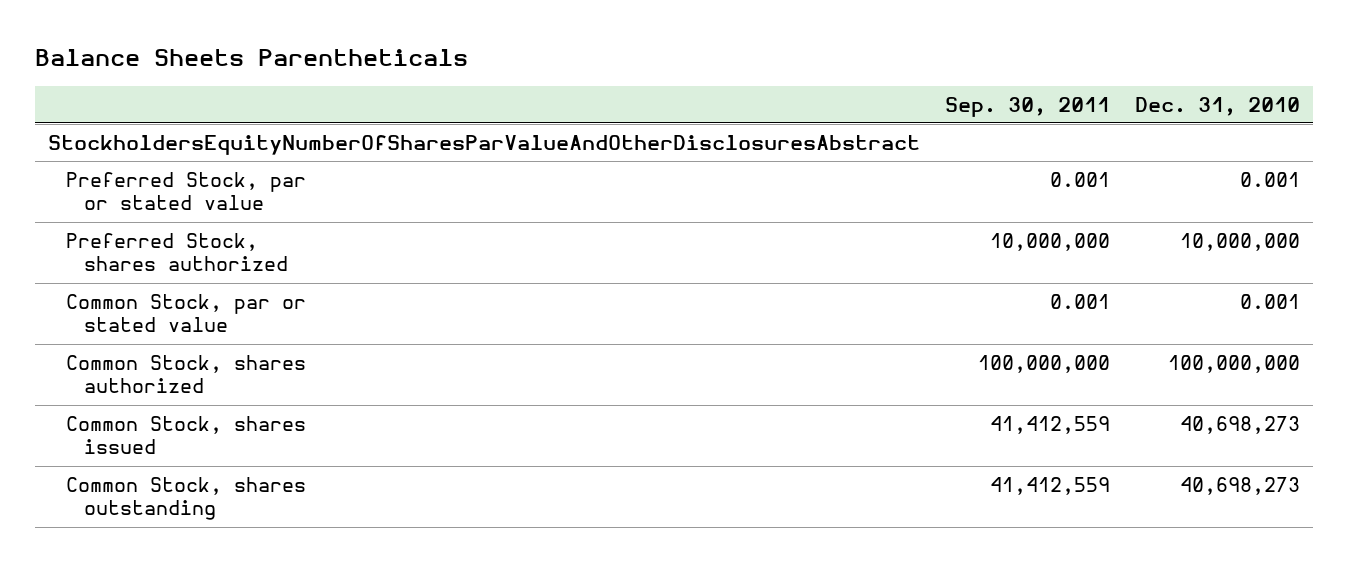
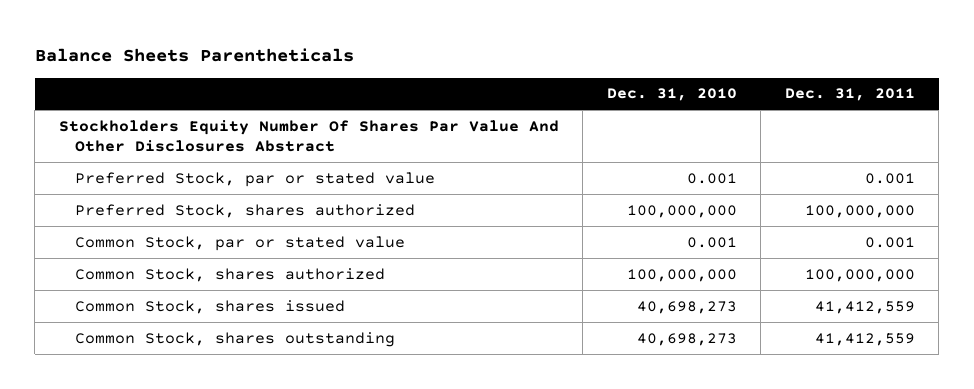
- | Sep. 30, 2011 | Dec. 31, 2010
+ | Dec. 31, 2010 | Dec. 31, 2011
- StockholdersEquityNumberOfSharesParValueAndOtherDisclosuresAbstract
+ Stockholders Equity Number Of Shares Par Value And Other Disclosures Abstract
- Preferred Stock, shares authorized | 10,000,000 | 10,000,000
+ Preferred Stock, shares authorized | 100,000,000 | 100,000,000

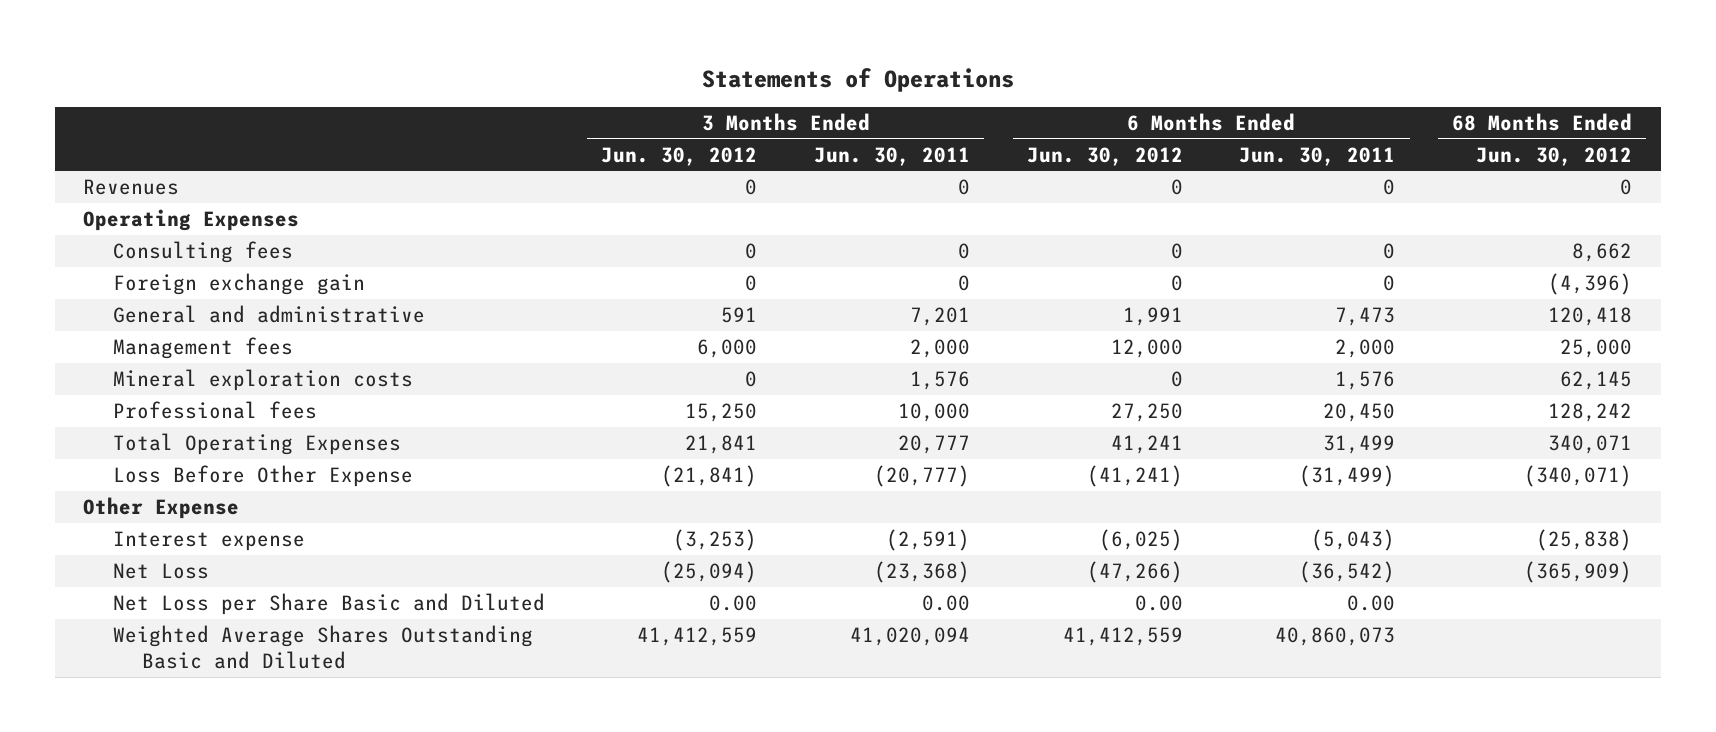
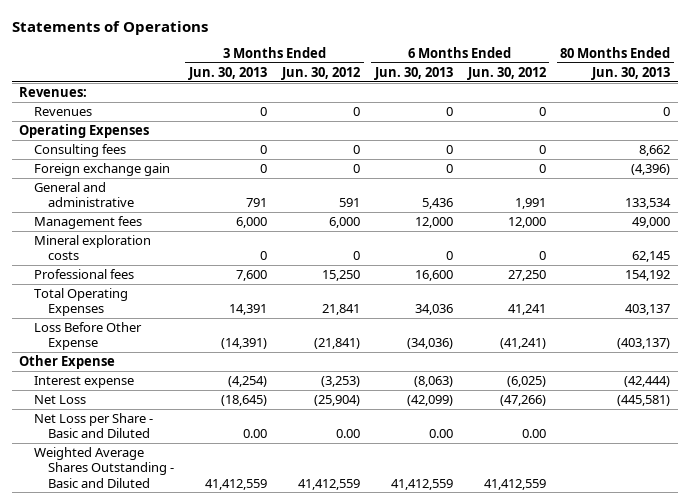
- | 3 Months Ended Jun. 30, 2012 | 3 Months Ended Jun. 30, 2011 | 6 Months Ended Jun. 30, 2012 | 6 Months Ended Jun. 30, 2011 | 68 Months Ended Jun. 30, 2012
+ | 3 Months Ended Jun. 30, 2013 | 3 Months Ended Jun. 30, 2012 | 6 Months Ended Jun. 30, 2013 | 6 Months Ended Jun. 30, 2012 | 80 Months Ended Jun. 30, 2013
+ Revenues:
- Net Loss | (25,094) | (23,368) | (47,266) | (36,542) | (365,909)
- Net Loss per Share Basic and Diluted | 0.00 | 0.00 | 0.00 | 0.00 |
- Weighted Average Shares Outstanding Basic and Diluted | 41,412,559 | 41,020,094 | 41,412,559 | 40,860,073 |
+ Net Loss | (18,645) | (25,904) | (42,099) | (47,266) | (445,581)
+ Net Loss per Share - Basic and Diluted | 0.00 | 0.00 | 0.00 | 0.00 |
+ Weighted Average Shares Outstanding - Basic and Diluted | 41,412,559 | 41,412,559 | 41,412,559 | 41,412,559 |

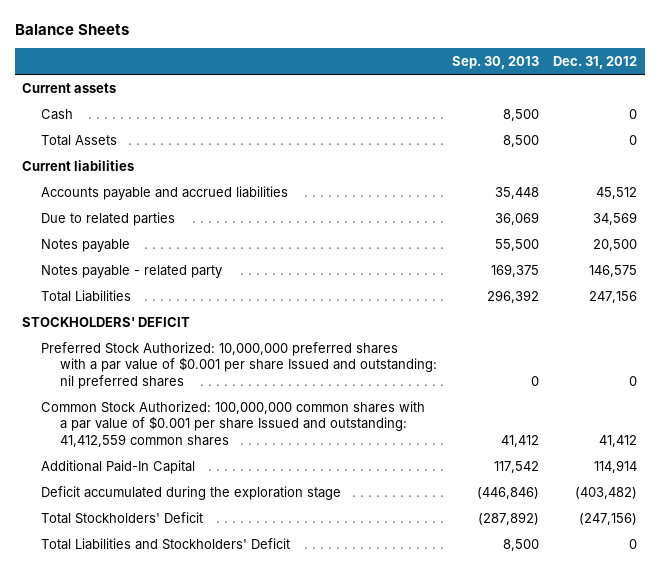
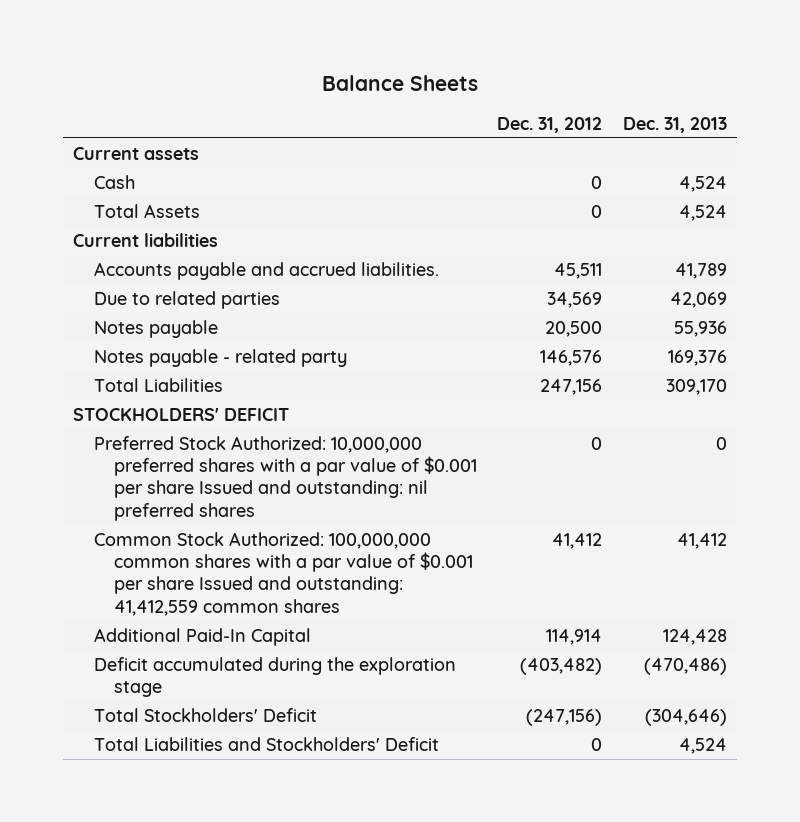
- | Sep. 30, 2013 | Dec. 31, 2012
+ | Dec. 31, 2012 | Dec. 31, 2013
- Accounts payable and accrued liabilities | 35,448 | 45,512
+ Accounts payable and accrued liabilities. | 45,511 | 41,789
- Notes payable - related party | 169,375 | 146,575
+ Notes payable - related party | 146,576 | 169,376

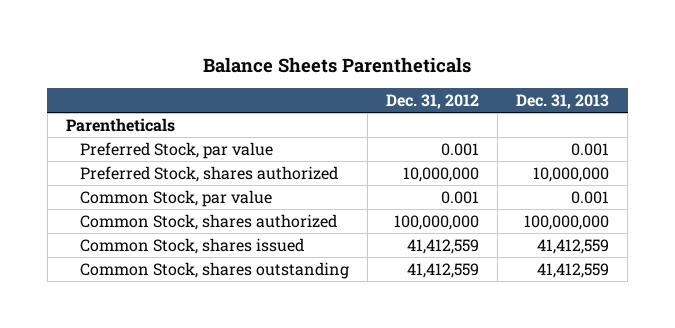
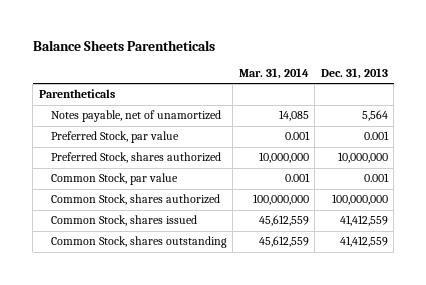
- | Dec. 31, 2012 | Dec. 31, 2013
+ | Mar. 31, 2014 | Dec. 31, 2013
+ Notes payable, net of unamortized | 14,085 | 5,564

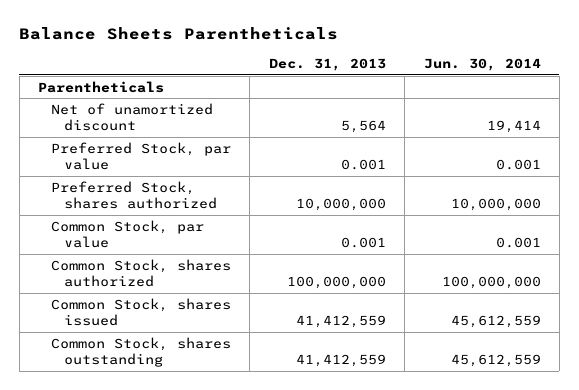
- | Mar. 31, 2014 | Dec. 31, 2013
+ | Dec. 31, 2013 | Jun. 30, 2014
- Notes payable, net of unamortized | 14,085 | 5,564
+ Net of unamortized discount | 5,564 | 19,414

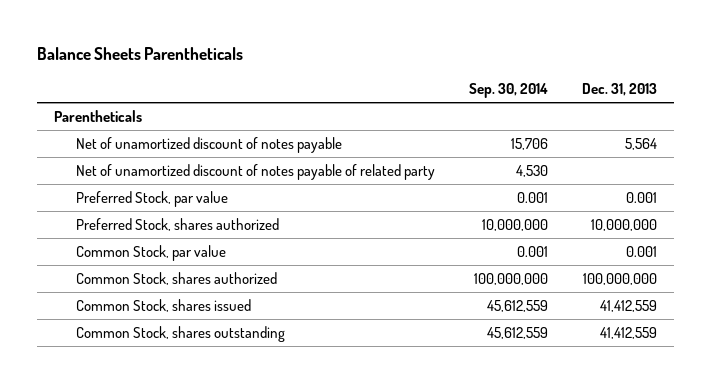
- | Dec. 31, 2013 | Jun. 30, 2014
+ | Sep. 30, 2014 | Dec. 31, 2013
- Net of unamortized discount | 5,564 | 19,414
+ Net of unamortized discount of notes payable | 15,706 | 5,564
+ Net of unamortized discount of notes payable of related party | 4,530 |

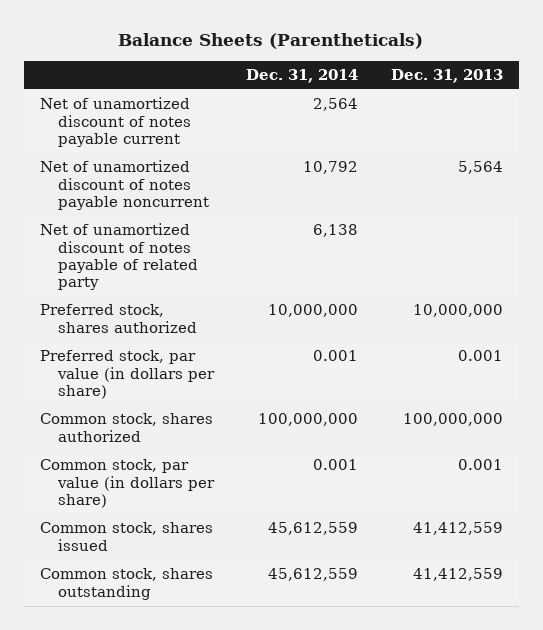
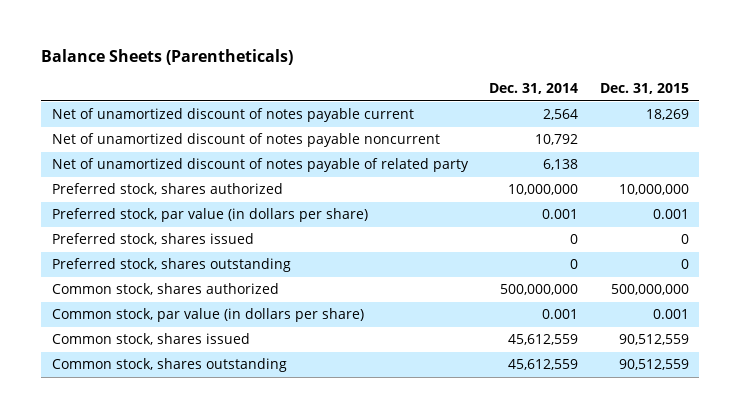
- | Dec. 31, 2014 | Dec. 31, 2013
+ | Dec. 31, 2014 | Dec. 31, 2015
- Common stock, shares authorized | 100,000,000 | 100,000,000
+ Preferred stock, shares issued | 0 | 0
+ Preferred stock, shares outstanding | 0 | 0
+ Common stock, shares authorized | 500,000,000 | 500,000,000

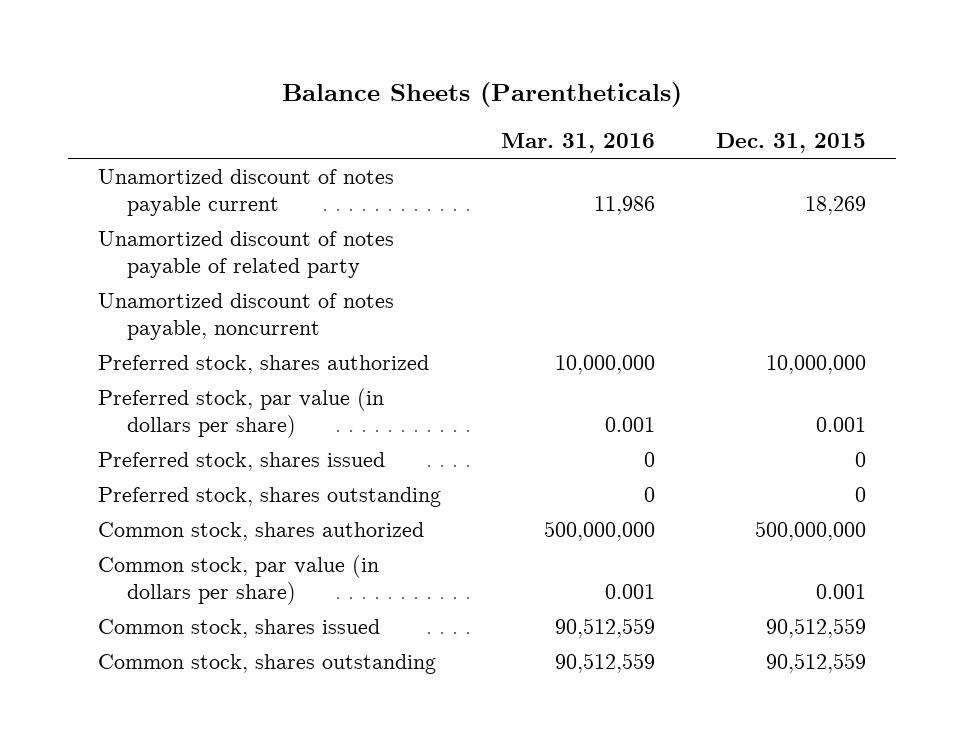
- | Dec. 31, 2014 | Dec. 31, 2015
+ | Mar. 31, 2016 | Dec. 31, 2015
- Net of unamortized discount of notes payable current | 2,564 | 18,269
- Net of unamortized discount of notes payable noncurrent | 10,792 |
- Net of unamortized discount of notes payable of related party | 6,138 |
+ Unamortized discount of notes payable current | 11,986 | 18,269
+ Unamortized discount of notes payable of related party
+ Unamortized discount of notes payable, noncurrent

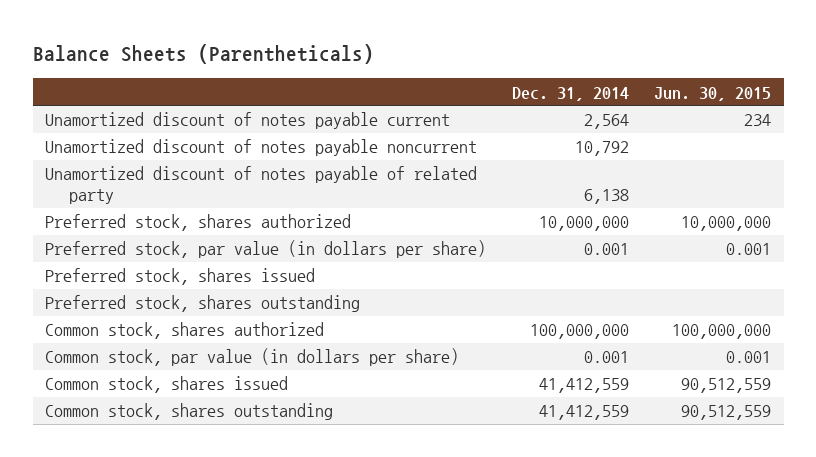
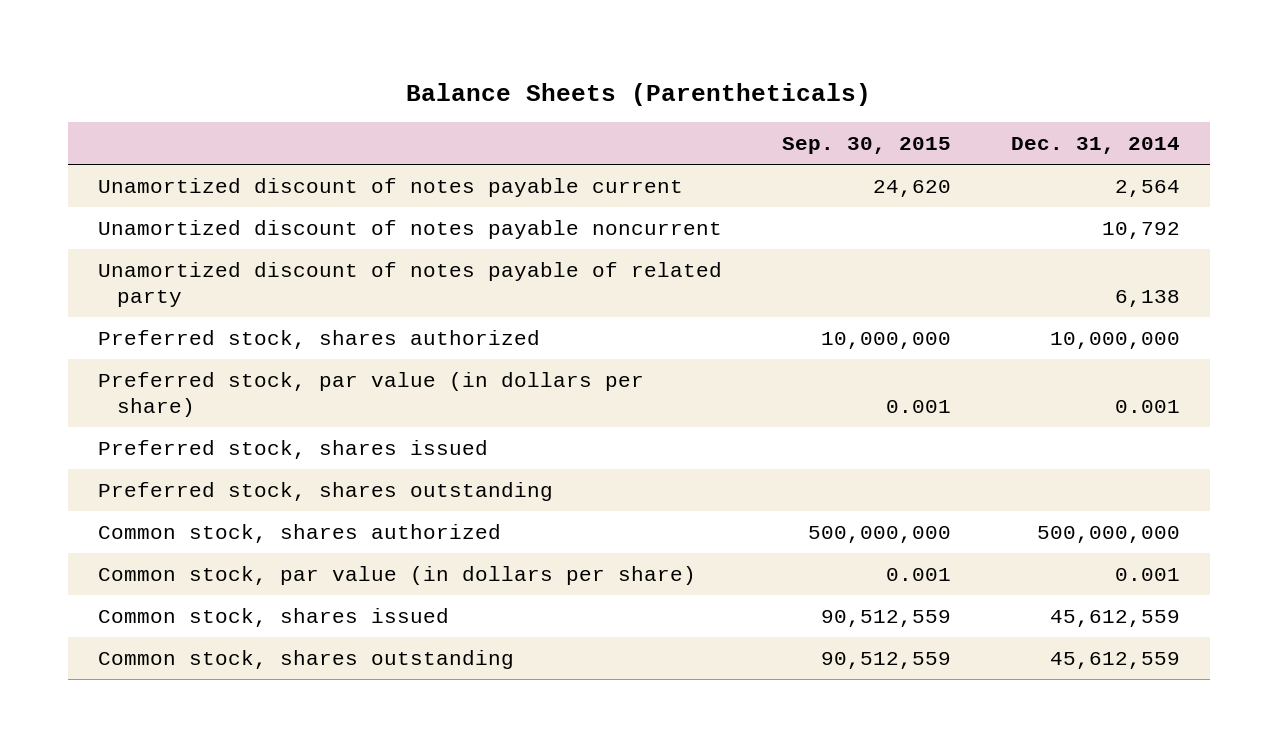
- | Dec. 31, 2014 | Jun. 30, 2015
+ | Sep. 30, 2015 | Dec. 31, 2014
- Common stock, shares authorized | 100,000,000 | 100,000,000
+ Common stock, shares authorized | 500,000,000 | 500,000,000
- Common stock, shares issued | 41,412,559 | 90,512,559
- Common stock, shares outstanding | 41,412,559 | 90,512,559
+ Common stock, shares issued | 90,512,559 | 45,612,559
+ Common stock, shares outstanding | 90,512,559 | 45,612,559

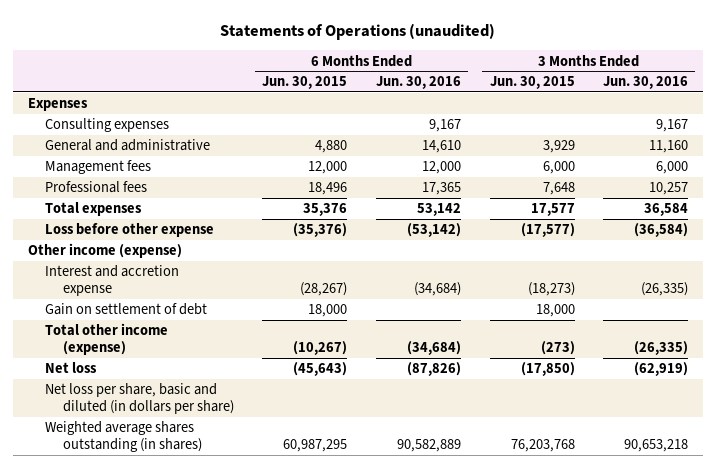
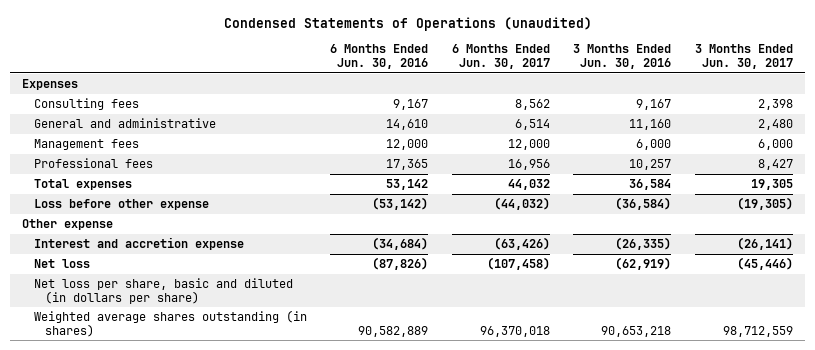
- Statements of Operations (unaudited)
+ Condensed Statements of Operations (unaudited)
- | 6 Months Ended Jun. 30, 2015 | 6 Months Ended Jun. 30, 2016 | 3 Months Ended Jun. 30, 2015 | 3 Months Ended Jun. 30, 2016
+ | 6 Months Ended Jun. 30, 2016 | 6 Months Ended Jun. 30, 2017 | 3 Months Ended Jun. 30, 2016 | 3 Months Ended Jun. 30, 2017
- Consulting expenses | | 9,167 | | 9,167
+ Consulting fees | 9,167 | 8,562 | 9,167 | 2,398
- Other income (expense)
+ Other expense
- Gain on settlement of debt | 18,000 | | 18,000 |
- Total other income (expense) | (10,267) | (34,684) | (273) | (26,335)

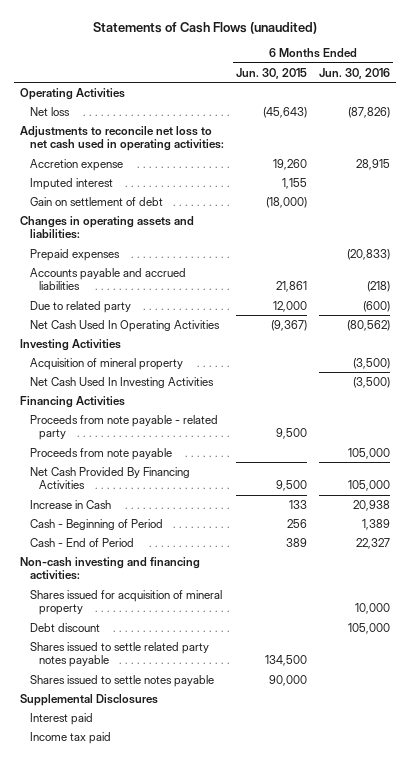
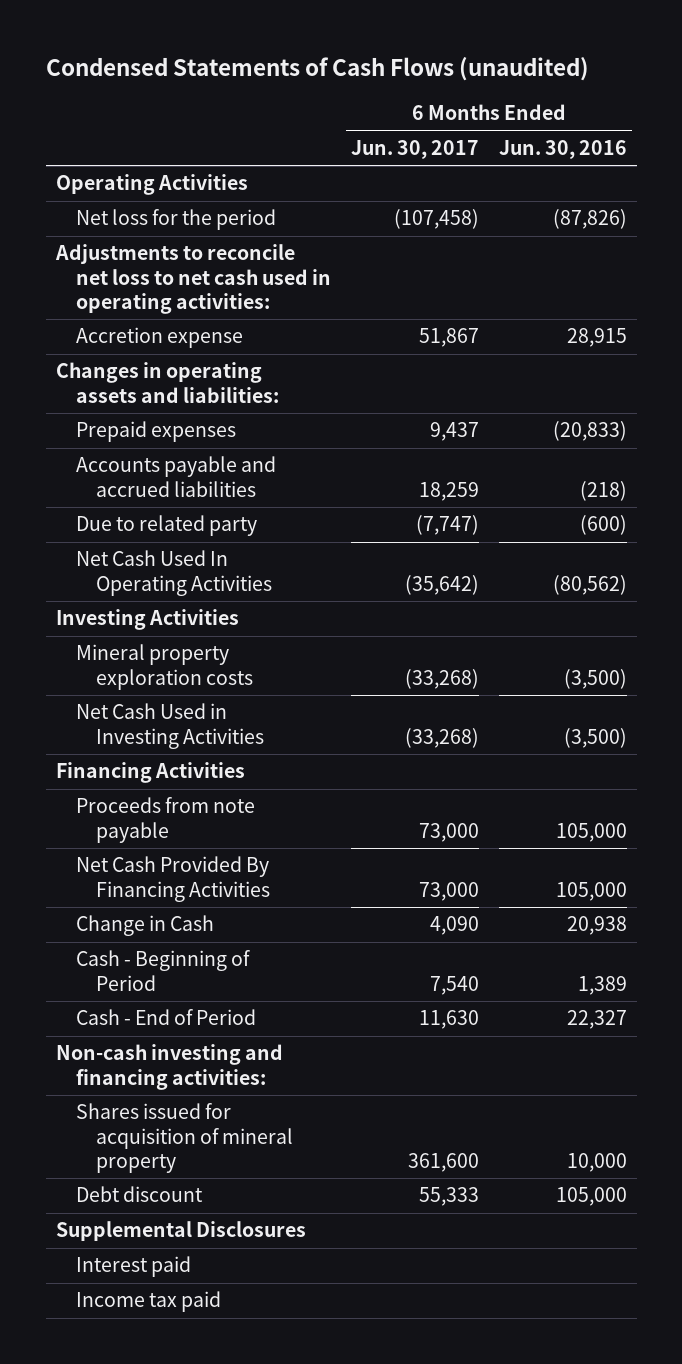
- Statements of Cash Flows (unaudited)
+ Condensed Statements of Cash Flows (unaudited)
- | 6 Months Ended Jun. 30, 2015 | 6 Months Ended Jun. 30, 2016
+ | 6 Months Ended Jun. 30, 2017 | 6 Months Ended Jun. 30, 2016
- Net loss | (45,643) | (87,826)
+ Net loss for the period | (107,458) | (87,826)
- Imputed interest | 1,155 |
- Gain on settlement of debt | (18,000) |
- Acquisition of mineral property | | (3,500)
- Net Cash Used In Investing Activities | | (3,500)
+ Mineral property exploration costs | (33,268) | (3,500)
+ Net Cash Used in Investing Activities | (33,268) | (3,500)
- Proceeds from note payable - related party | 9,500 |
- Increase in Cash | 133 | 20,938
+ Change in Cash | 4,090 | 20,938
- Shares issued to settle related party notes payable | 134,500 |
- Shares issued to settle notes payable | 90,000 |

